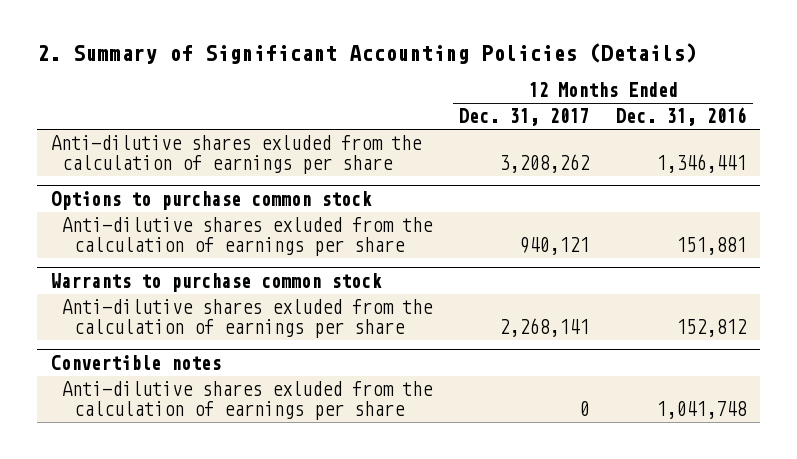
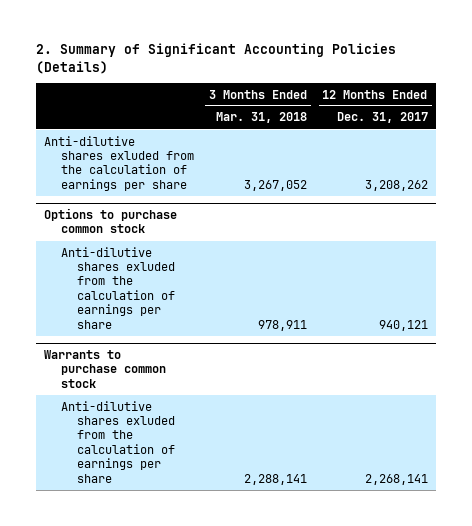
- | 12 Months Ended Dec. 31, 2017 | 12 Months Ended Dec. 31, 2016
+ | 3 Months Ended Mar. 31, 2018 | 12 Months Ended Dec. 31, 2017
- Convertible notes
- Anti-dilutive shares exluded from the calculation of earnings per share | 0 | 1,041,748

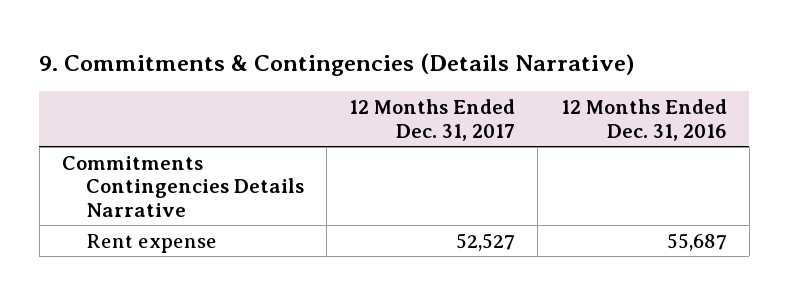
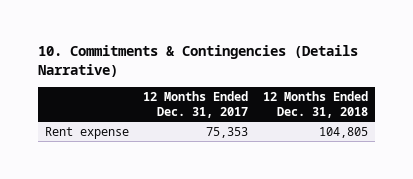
- 9. Commitments & Contingencies (Details Narrative)
+ 10. Commitments & Contingencies (Details Narrative)
- | 12 Months Ended Dec. 31, 2017 | 12 Months Ended Dec. 31, 2016
+ | 12 Months Ended Dec. 31, 2017 | 12 Months Ended Dec. 31, 2018
- Commitments Contingencies Details Narrative
- Rent expense | 52,527 | 55,687
+ Rent expense | 75,353 | 104,805

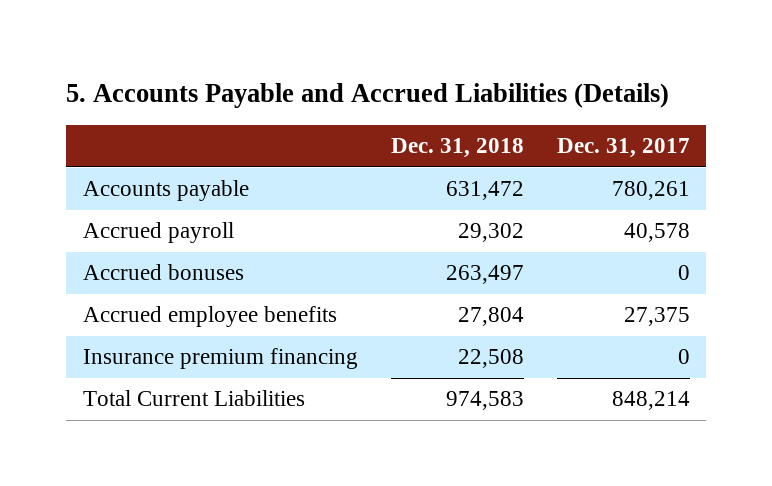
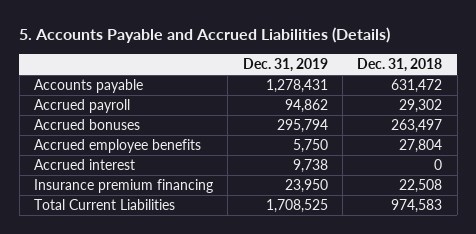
- | Dec. 31, 2018 | Dec. 31, 2017
+ | Dec. 31, 2019 | Dec. 31, 2018
+ Accrued interest | 9,738 | 0

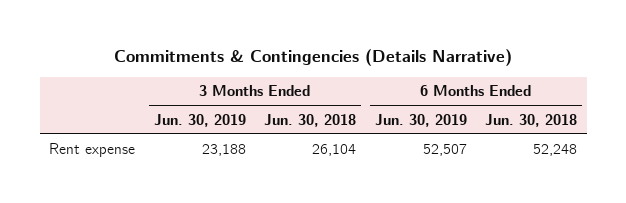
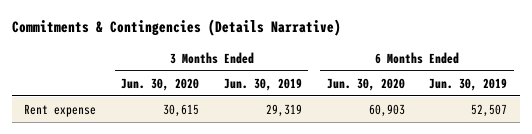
- | 3 Months Ended Jun. 30, 2019 | 3 Months Ended Jun. 30, 2018 | 6 Months Ended Jun. 30, 2019 | 6 Months Ended Jun. 30, 2018
+ | 3 Months Ended Jun. 30, 2020 | 3 Months Ended Jun. 30, 2019 | 6 Months Ended Jun. 30, 2020 | 6 Months Ended Jun. 30, 2019
- Rent expense | 23,188 | 26,104 | 52,507 | 52,248
+ Rent expense | 30,615 | 29,319 | 60,903 | 52,507

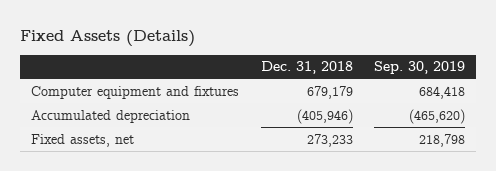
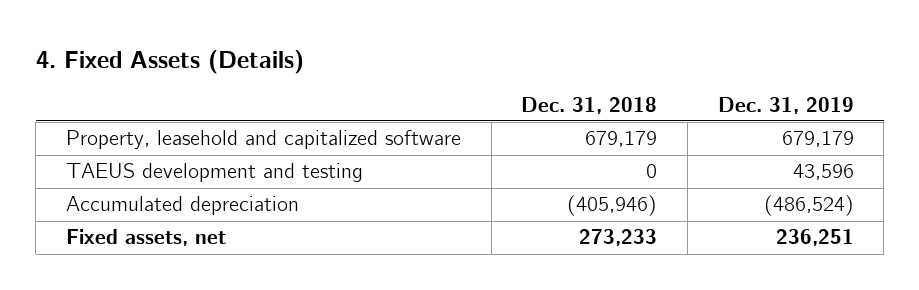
- Fixed Assets (Details)
+ 4. Fixed Assets (Details)
- | Dec. 31, 2018 | Sep. 30, 2019
+ | Dec. 31, 2018 | Dec. 31, 2019
- Computer equipment and fixtures | 679,179 | 684,418
+ Property, leasehold and capitalized software | 679,179 | 679,179
+ TAEUS development and testing | 0 | 43,596

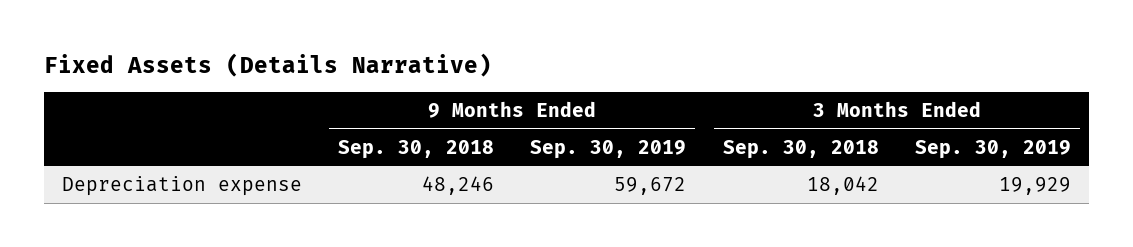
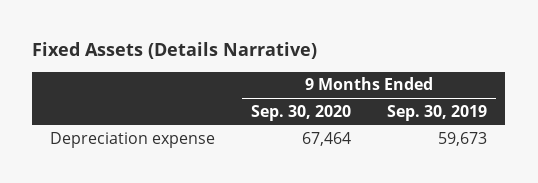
- | 9 Months Ended Sep. 30, 2018 | 9 Months Ended Sep. 30, 2019 | 3 Months Ended Sep. 30, 2018 | 3 Months Ended Sep. 30, 2019
+ | 9 Months Ended Sep. 30, 2020 | 9 Months Ended Sep. 30, 2019
- Depreciation expense | 48,246 | 59,672 | 18,042 | 19,929
+ Depreciation expense | 67,464 | 59,673

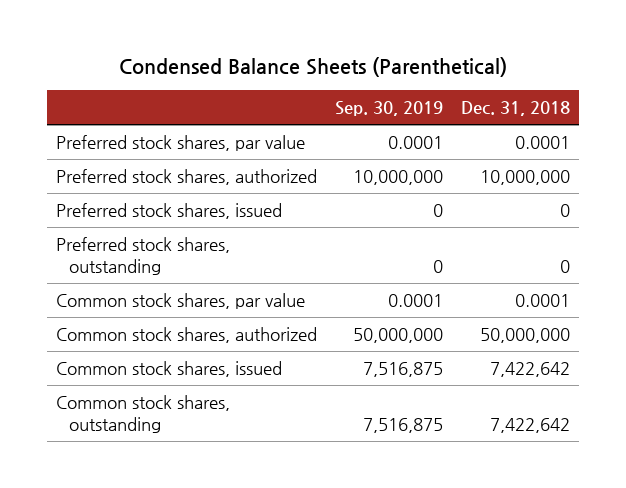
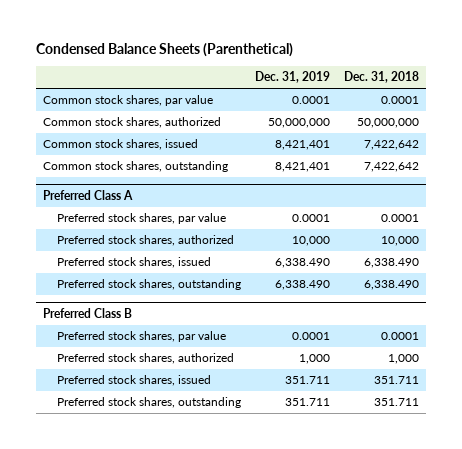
- | Sep. 30, 2019 | Dec. 31, 2018
+ | Dec. 31, 2019 | Dec. 31, 2018
- Preferred stock shares, par value | 0.0001 | 0.0001
- Preferred stock shares, authorized | 10,000,000 | 10,000,000
- Preferred stock shares, issued | 0 | 0
- Preferred stock shares, outstanding | 0 | 0
+ Preferred Class A
+ Preferred stock shares, par value | 0.0001 | 0.0001
+ Preferred stock shares, authorized | 10,000 | 10,000
+ Preferred stock shares, issued | 6,338.490 | 6,338.490
+ Preferred stock shares, outstanding | 6,338.490 | 6,338.490
+ Preferred Class B
+ Preferred stock shares, par value | 0.0001 | 0.0001
+ Preferred stock shares, authorized | 1,000 | 1,000
+ Preferred stock shares, issued | 351.711 | 351.711
+ Preferred stock shares, outstanding | 351.711 | 351.711

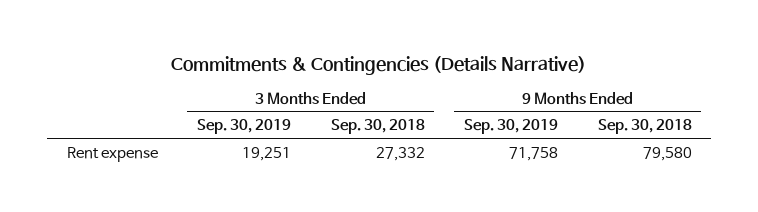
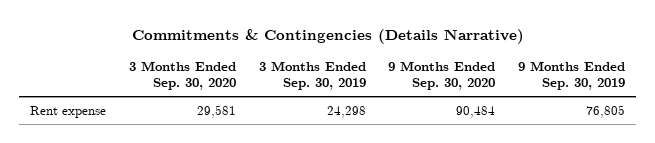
- | 3 Months Ended Sep. 30, 2019 | 3 Months Ended Sep. 30, 2018 | 9 Months Ended Sep. 30, 2019 | 9 Months Ended Sep. 30, 2018
+ | 3 Months Ended Sep. 30, 2020 | 3 Months Ended Sep. 30, 2019 | 9 Months Ended Sep. 30, 2020 | 9 Months Ended Sep. 30, 2019
- Rent expense | 19,251 | 27,332 | 71,758 | 79,580
+ Rent expense | 29,581 | 24,298 | 90,484 | 76,805

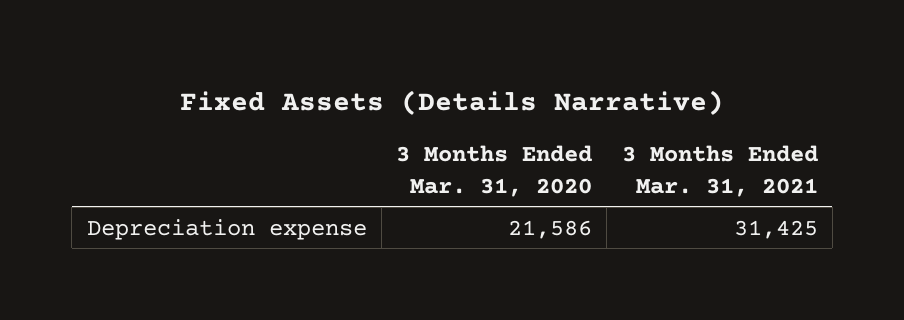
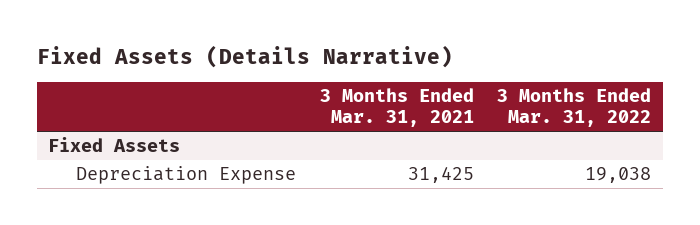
- | 3 Months Ended Mar. 31, 2020 | 3 Months Ended Mar. 31, 2021
+ | 3 Months Ended Mar. 31, 2021 | 3 Months Ended Mar. 31, 2022
- Depreciation expense | 21,586 | 31,425
+ Fixed Assets
+ Depreciation Expense | 31,425 | 19,038

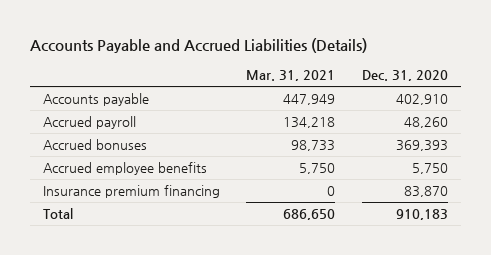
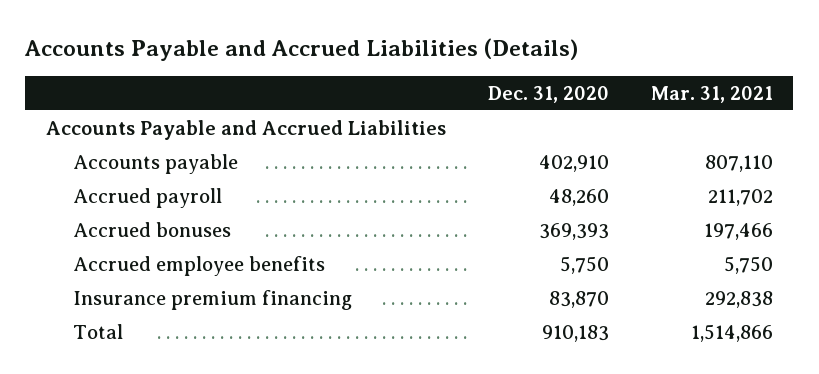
- | Mar. 31, 2021 | Dec. 31, 2020
+ | Dec. 31, 2020 | Mar. 31, 2021
- Accounts payable | 447,949 | 402,910
- Accrued payroll | 134,218 | 48,260
- Accrued bonuses | 98,733 | 369,393
+ Accounts Payable and Accrued Liabilities
+ Accounts payable | 402,910 | 807,110
+ Accrued payroll | 48,260 | 211,702
+ Accrued bonuses | 369,393 | 197,466
- Insurance premium financing | 0 | 83,870
- Total | 686,650 | 910,183
+ Insurance premium financing | 83,870 | 292,838
+ Total | 910,183 | 1,514,866

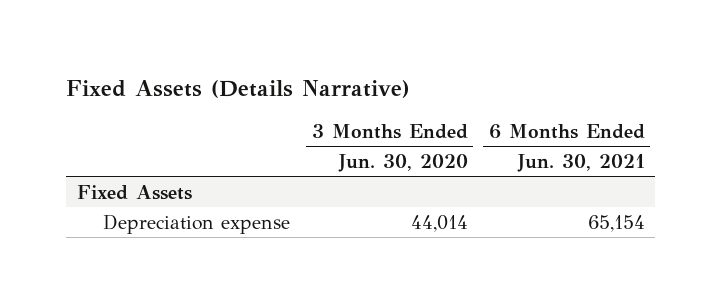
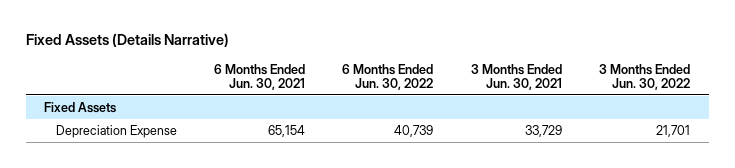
- | 3 Months Ended Jun. 30, 2020 | 6 Months Ended Jun. 30, 2021
+ | 6 Months Ended Jun. 30, 2021 | 6 Months Ended Jun. 30, 2022 | 3 Months Ended Jun. 30, 2021 | 3 Months Ended Jun. 30, 2022
- Depreciation expense | 44,014 | 65,154
+ Depreciation Expense | 65,154 | 40,739 | 33,729 | 21,701

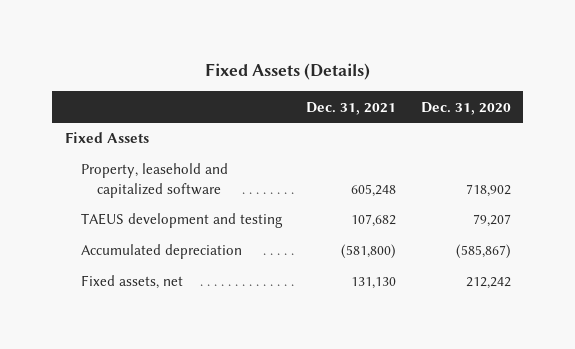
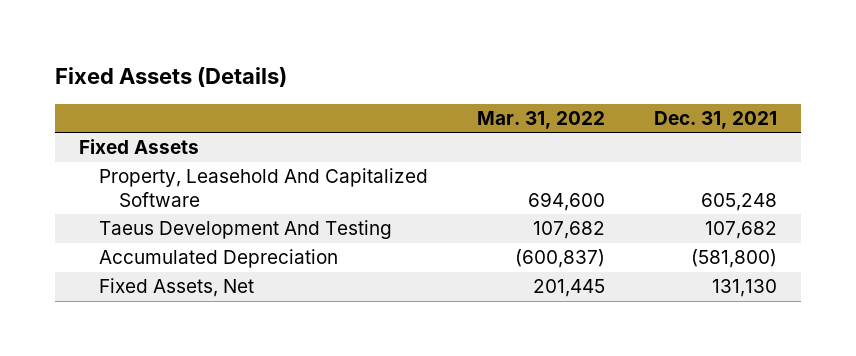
- | Dec. 31, 2021 | Dec. 31, 2020
+ | Mar. 31, 2022 | Dec. 31, 2021
- Property, leasehold and capitalized software | 605,248 | 718,902
- TAEUS development and testing | 107,682 | 79,207
- Accumulated depreciation | (581,800) | (585,867)
- Fixed assets, net | 131,130 | 212,242
+ Property, Leasehold And Capitalized Software | 694,600 | 605,248
+ Taeus Development And Testing | 107,682 | 107,682
+ Accumulated Depreciation | (600,837) | (581,800)
+ Fixed Assets, Net | 201,445 | 131,130

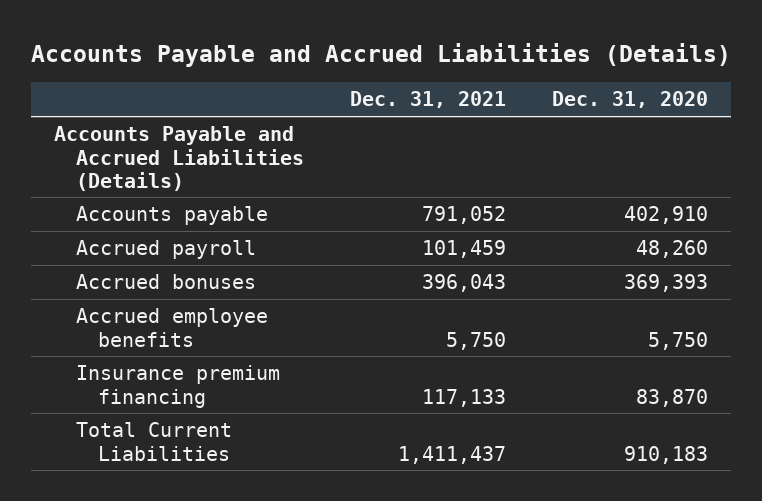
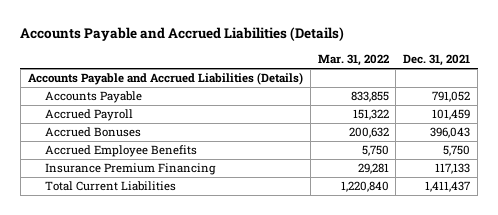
- | Dec. 31, 2021 | Dec. 31, 2020
+ | Mar. 31, 2022 | Dec. 31, 2021
- Accounts payable | 791,052 | 402,910
- Accrued payroll | 101,459 | 48,260
- Accrued bonuses | 396,043 | 369,393
- Accrued employee benefits | 5,750 | 5,750
- Insurance premium financing | 117,133 | 83,870
+ Accounts Payable | 833,855 | 791,052
+ Accrued Payroll | 151,322 | 101,459
+ Accrued Bonuses | 200,632 | 396,043
+ Accrued Employee Benefits | 5,750 | 5,750
+ Insurance Premium Financing | 29,281 | 117,133

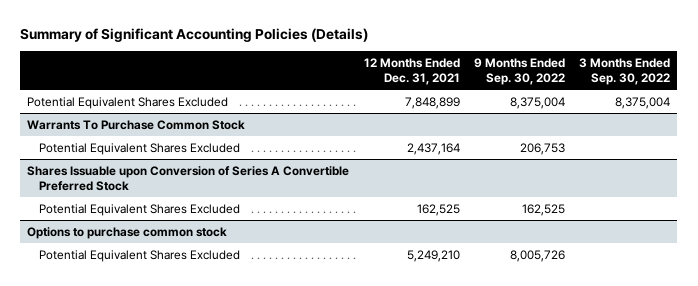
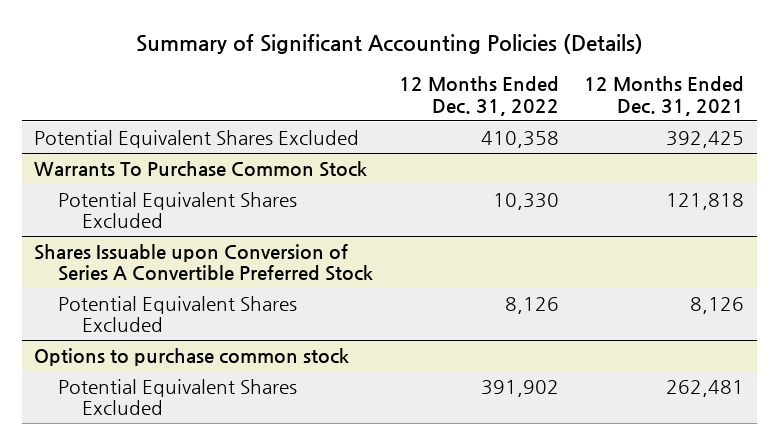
- | 12 Months Ended Dec. 31, 2021 | 9 Months Ended Sep. 30, 2022 | 3 Months Ended Sep. 30, 2022
+ | 12 Months Ended Dec. 31, 2022 | 12 Months Ended Dec. 31, 2021
- Potential Equivalent Shares Excluded | 7,848,899 | 8,375,004 | 8,375,004
+ Potential Equivalent Shares Excluded | 410,358 | 392,425
@ Warrants To Purchase Common Stock
- Potential Equivalent Shares Excluded | 2,437,164 | 206,753 |
+ Potential Equivalent Shares Excluded | 10,330 | 121,818
@ Shares Issuable upon Conversion of Series A Convertible Preferred Stock
- Potential Equivalent Shares Excluded | 162,525 | 162,525 |
+ Potential Equivalent Shares Excluded | 8,126 | 8,126
@ Options to purchase common stock
- Potential Equivalent Shares Excluded | 5,249,210 | 8,005,726 |
+ Potential Equivalent Shares Excluded | 391,902 | 262,481

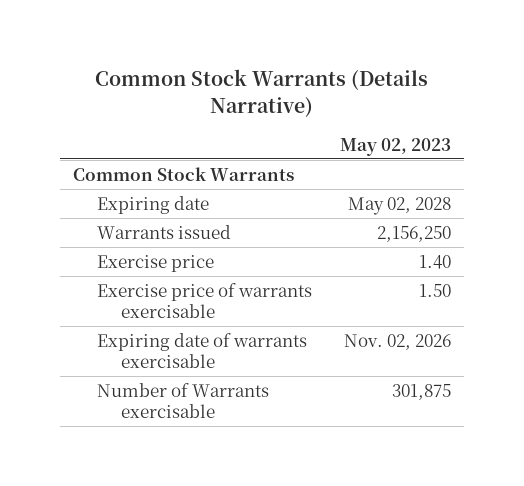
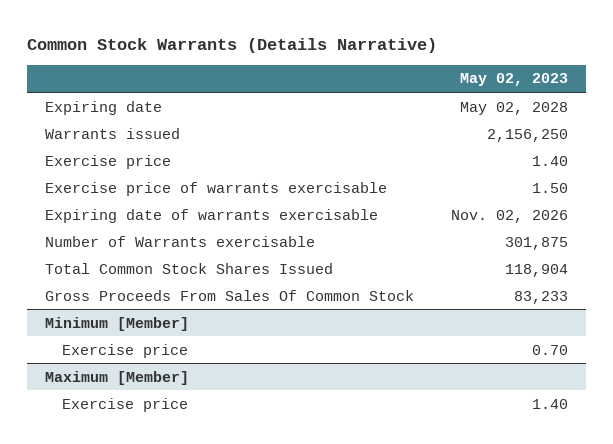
- Common Stock Warrants
+ Total Common Stock Shares Issued | 118,904
+ Gross Proceeds From Sales Of Common Stock | 83,233
+ Minimum [Member]
+ Exercise price | 0.70
+ Maximum [Member]
+ Exercise price | 1.40

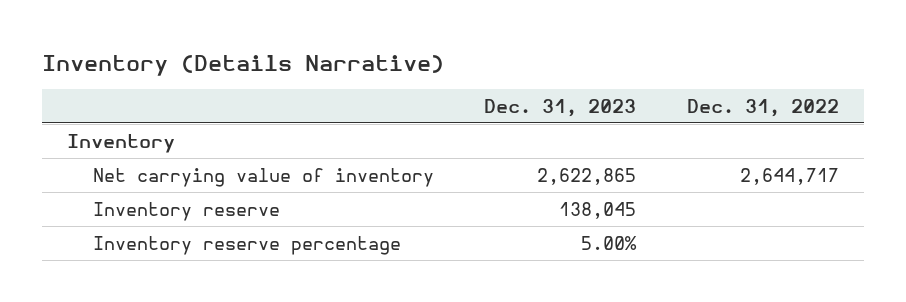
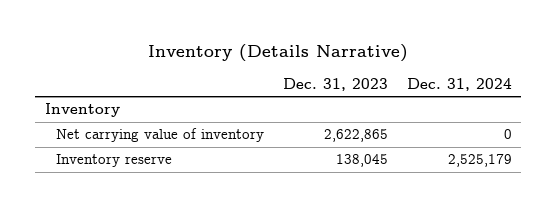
- | Dec. 31, 2023 | Dec. 31, 2022
+ | Dec. 31, 2023 | Dec. 31, 2024
- Inventory reserve percentage | 5.00% |

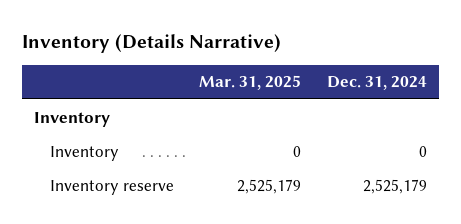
- | Dec. 31, 2023 | Dec. 31, 2024
+ | Mar. 31, 2025 | Dec. 31, 2024
- Net carrying value of inventory | 2,622,865 | 0
+ Inventory | 0 | 0

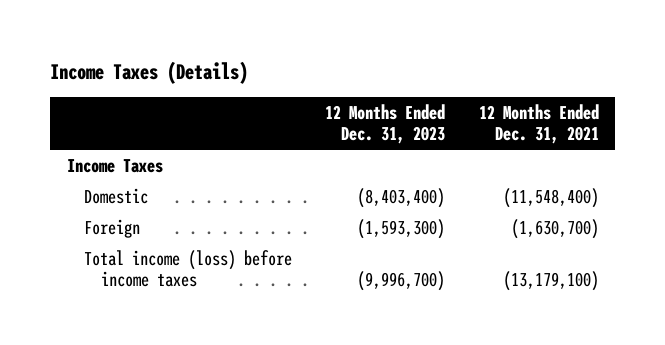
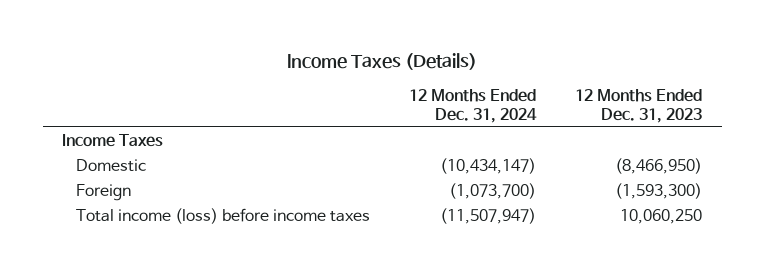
- | 12 Months Ended Dec. 31, 2023 | 12 Months Ended Dec. 31, 2021
+ | 12 Months Ended Dec. 31, 2024 | 12 Months Ended Dec. 31, 2023
- Domestic | (8,403,400) | (11,548,400)
+ Domestic | (10,434,147) | (8,466,950)
- Total income (loss) before income taxes | (9,996,700) | (13,179,100)
+ Total income (loss) before income taxes | (11,507,947) | 10,060,250

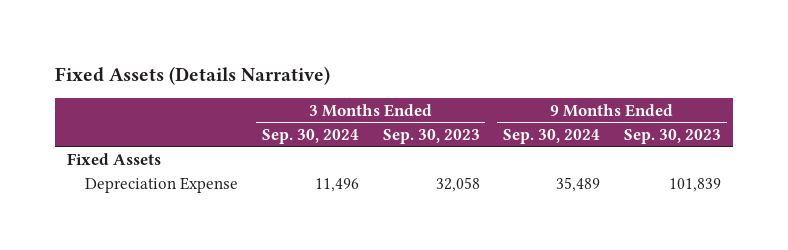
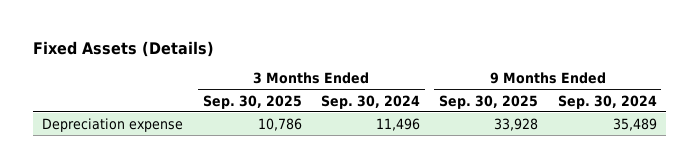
- Fixed Assets (Details Narrative)
+ Fixed Assets (Details)
- | 3 Months Ended Sep. 30, 2024 | 3 Months Ended Sep. 30, 2023 | 9 Months Ended Sep. 30, 2024 | 9 Months Ended Sep. 30, 2023
+ | 3 Months Ended Sep. 30, 2025 | 3 Months Ended Sep. 30, 2024 | 9 Months Ended Sep. 30, 2025 | 9 Months Ended Sep. 30, 2024
- Fixed Assets
- Depreciation Expense | 11,496 | 32,058 | 35,489 | 101,839
+ Depreciation expense | 10,786 | 11,496 | 33,928 | 35,489

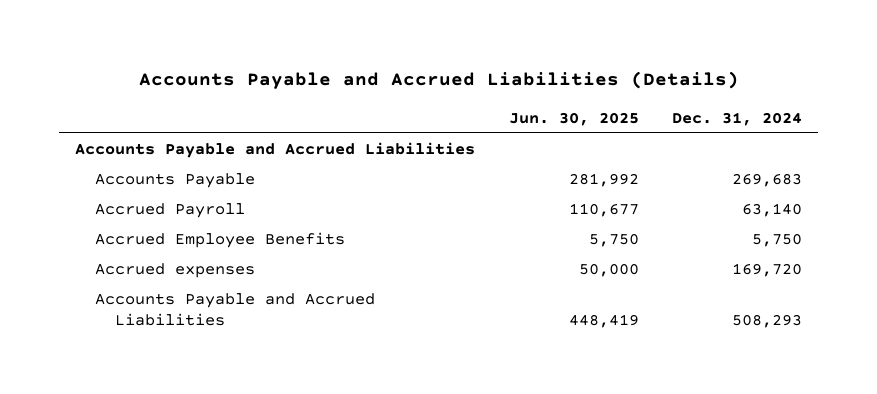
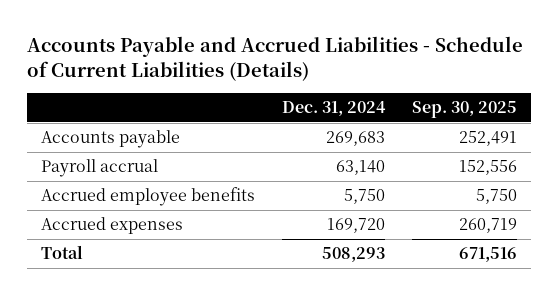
- Accounts Payable and Accrued Liabilities (Details)
+ Accounts Payable and Accrued Liabilities - Schedule of Current Liabilities (Details)
- | Jun. 30, 2025 | Dec. 31, 2024
+ | Dec. 31, 2024 | Sep. 30, 2025
- Accounts Payable and Accrued Liabilities
- Accounts Payable | 281,992 | 269,683
- Accrued Payroll | 110,677 | 63,140
- Accrued Employee Benefits | 5,750 | 5,750
+ Accounts payable | 269,683 | 252,491
+ Payroll accrual | 63,140 | 152,556
+ Accrued employee benefits | 5,750 | 5,750
- Accounts Payable and Accrued Liabilities | 448,419 | 508,293
+ Total | 508,293 | 671,516

